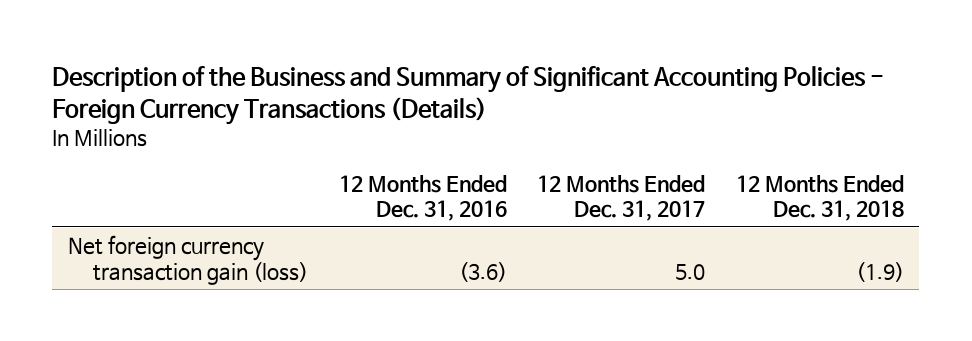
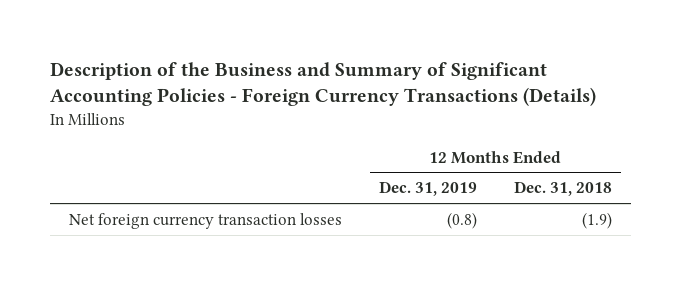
- | 12 Months Ended Dec. 31, 2016 | 12 Months Ended Dec. 31, 2017 | 12 Months Ended Dec. 31, 2018
+ | 12 Months Ended Dec. 31, 2019 | 12 Months Ended Dec. 31, 2018
- Net foreign currency transaction gain (loss) | (3.6) | 5.0 | (1.9)
+ Net foreign currency transaction losses | (0.8) | (1.9)

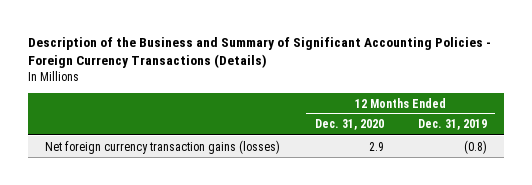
- | 12 Months Ended Dec. 31, 2019 | 12 Months Ended Dec. 31, 2018
+ | 12 Months Ended Dec. 31, 2020 | 12 Months Ended Dec. 31, 2019
- Net foreign currency transaction losses | (0.8) | (1.9)
+ Net foreign currency transaction gains (losses) | 2.9 | (0.8)

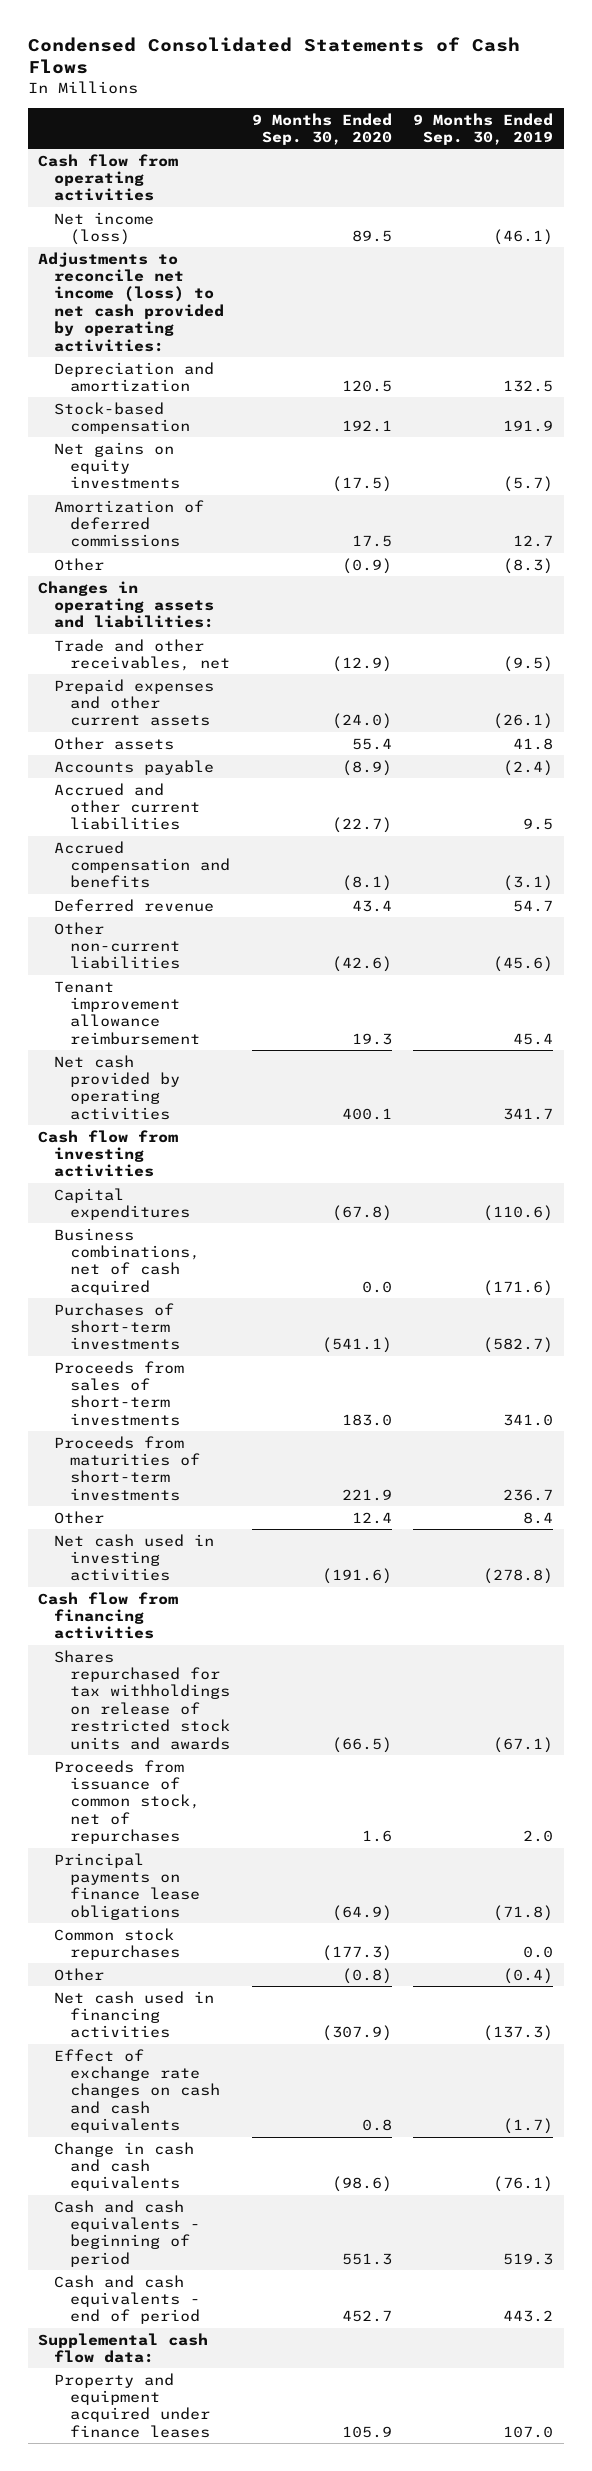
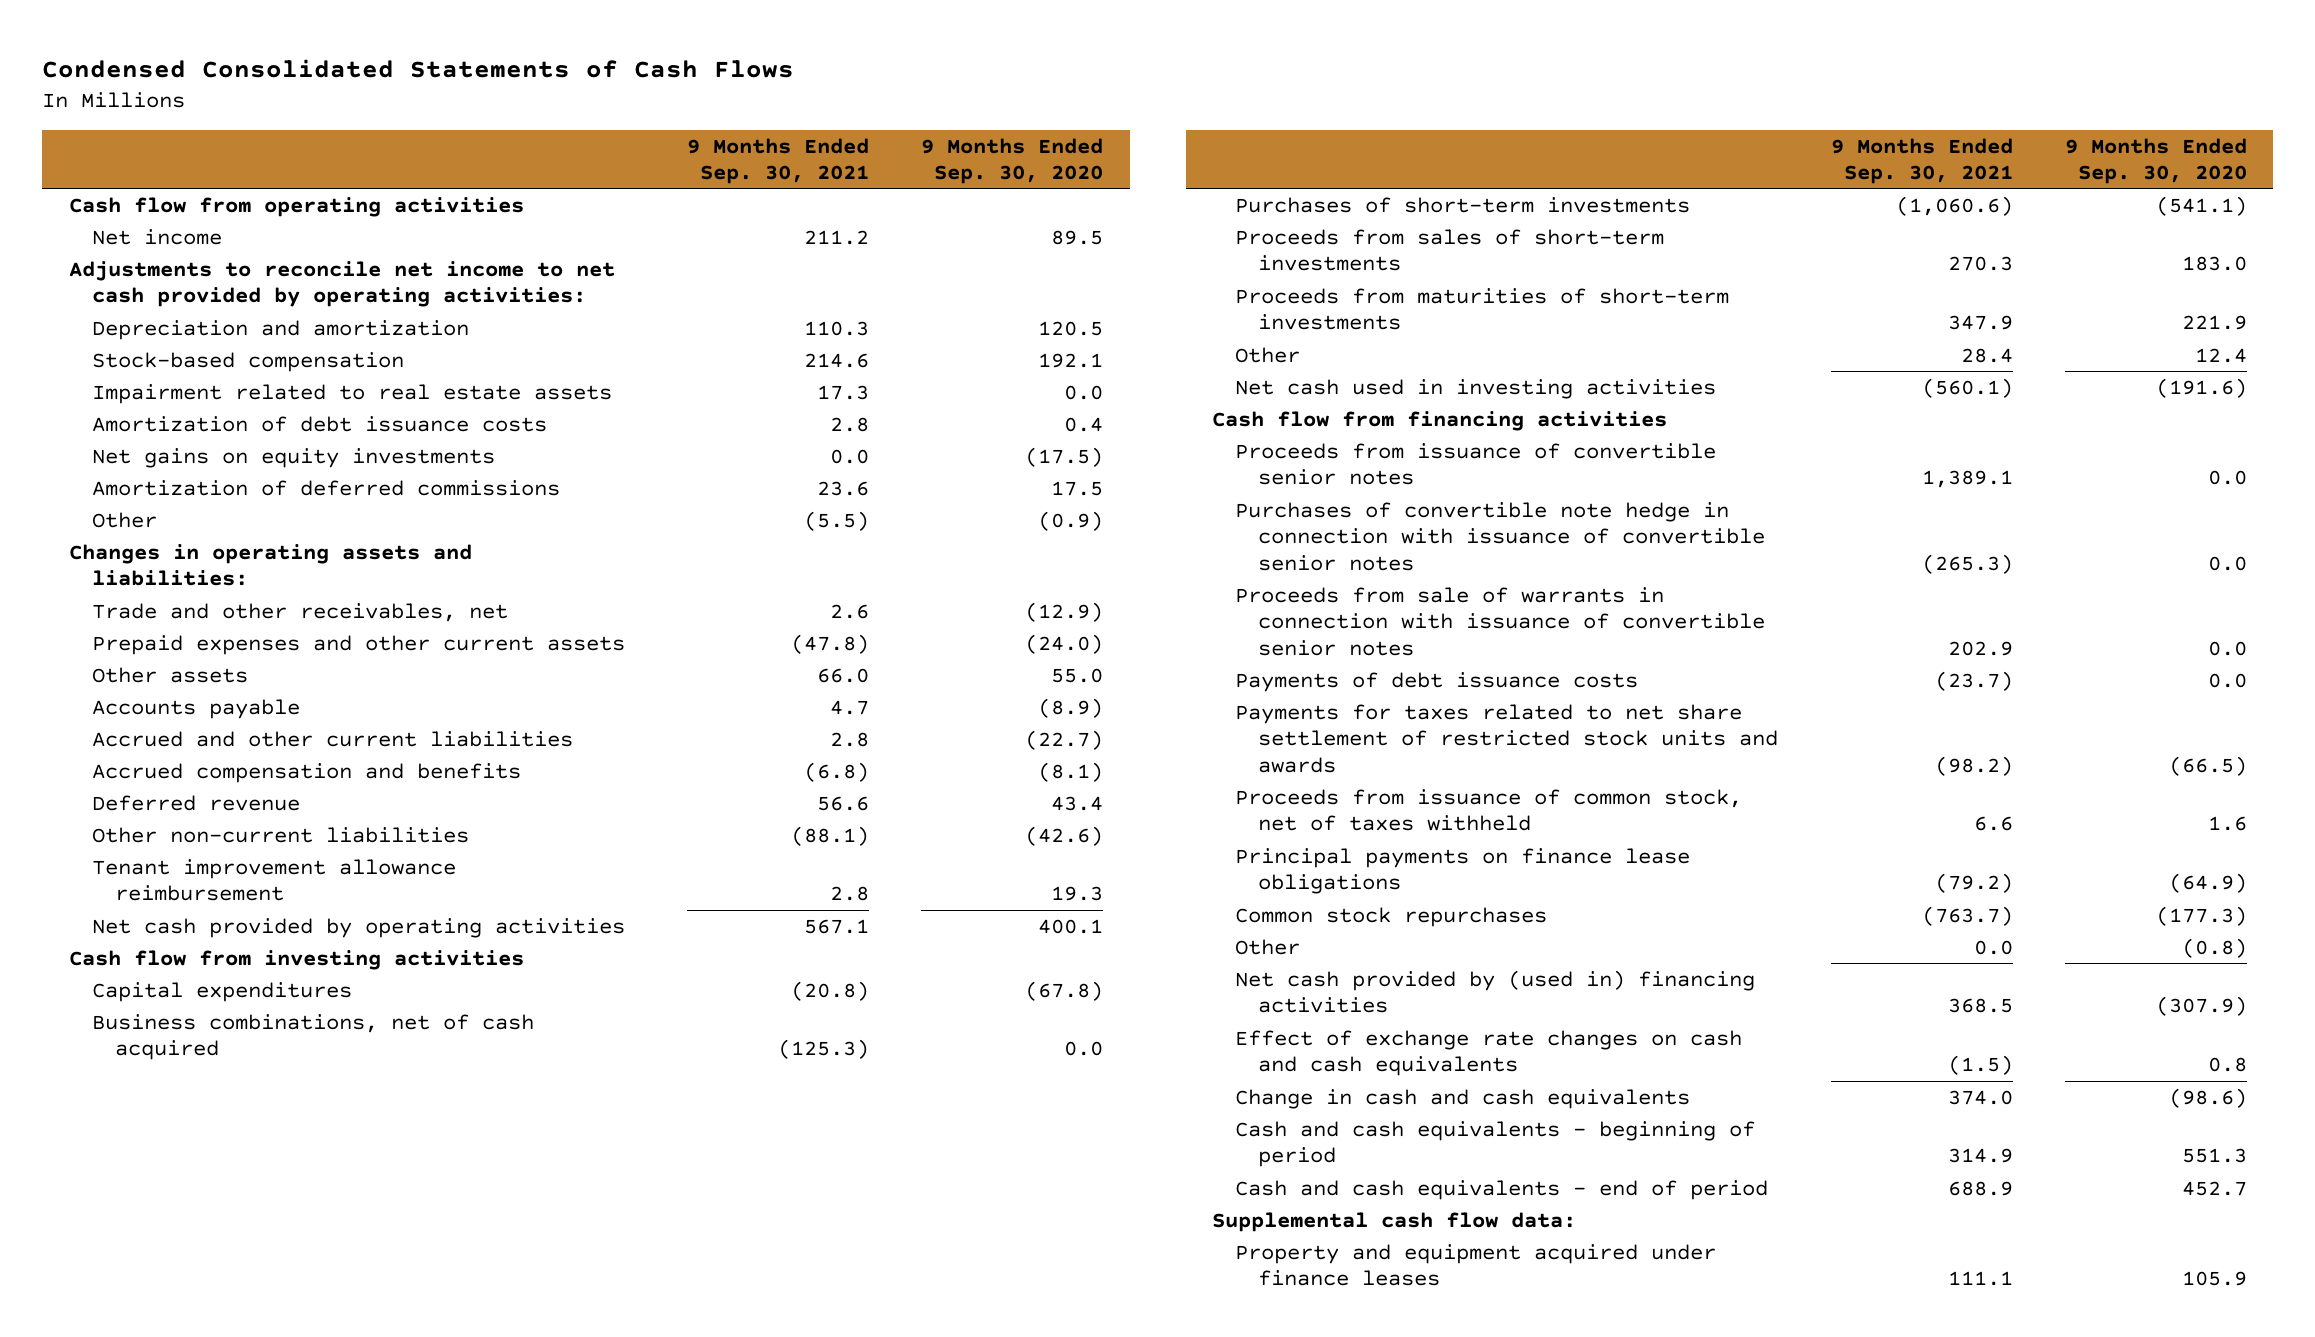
- | 9 Months Ended Sep. 30, 2020 | 9 Months Ended Sep. 30, 2019
+ | 9 Months Ended Sep. 30, 2021 | 9 Months Ended Sep. 30, 2020
- Net income (loss) | 89.5 | (46.1)
- Adjustments to reconcile net income (loss) to net cash provided by operating activities:
+ Net income | 211.2 | 89.5
+ Adjustments to reconcile net income to net cash provided by operating activities:
+ Impairment related to real estate assets | 17.3 | 0.0
+ Amortization of debt issuance costs | 2.8 | 0.4
- Other assets | 55.4 | 41.8
+ Other assets | 66.0 | 55.0
- Shares repurchased for tax withholdings on release of restricted stock units and awards | (66.5) | (67.1)
- Proceeds from issuance of common stock, net of repurchases | 1.6 | 2.0
+ Proceeds from issuance of convertible senior notes | 1,389.1 | 0.0
+ Purchases of convertible note hedge in connection with issuance of convertible senior notes | (265.3) | 0.0
+ Proceeds from sale of warrants in connection with issuance of convertible senior notes | 202.9 | 0.0
+ Payments of debt issuance costs | (23.7) | 0.0
+ Payments for taxes related to net share settlement of restricted stock units and awards | (98.2) | (66.5)
+ Proceeds from issuance of common stock, net of taxes withheld | 6.6 | 1.6
- Net cash used in financing activities | (307.9) | (137.3)
+ Net cash provided by (used in) financing activities | 368.5 | (307.9)

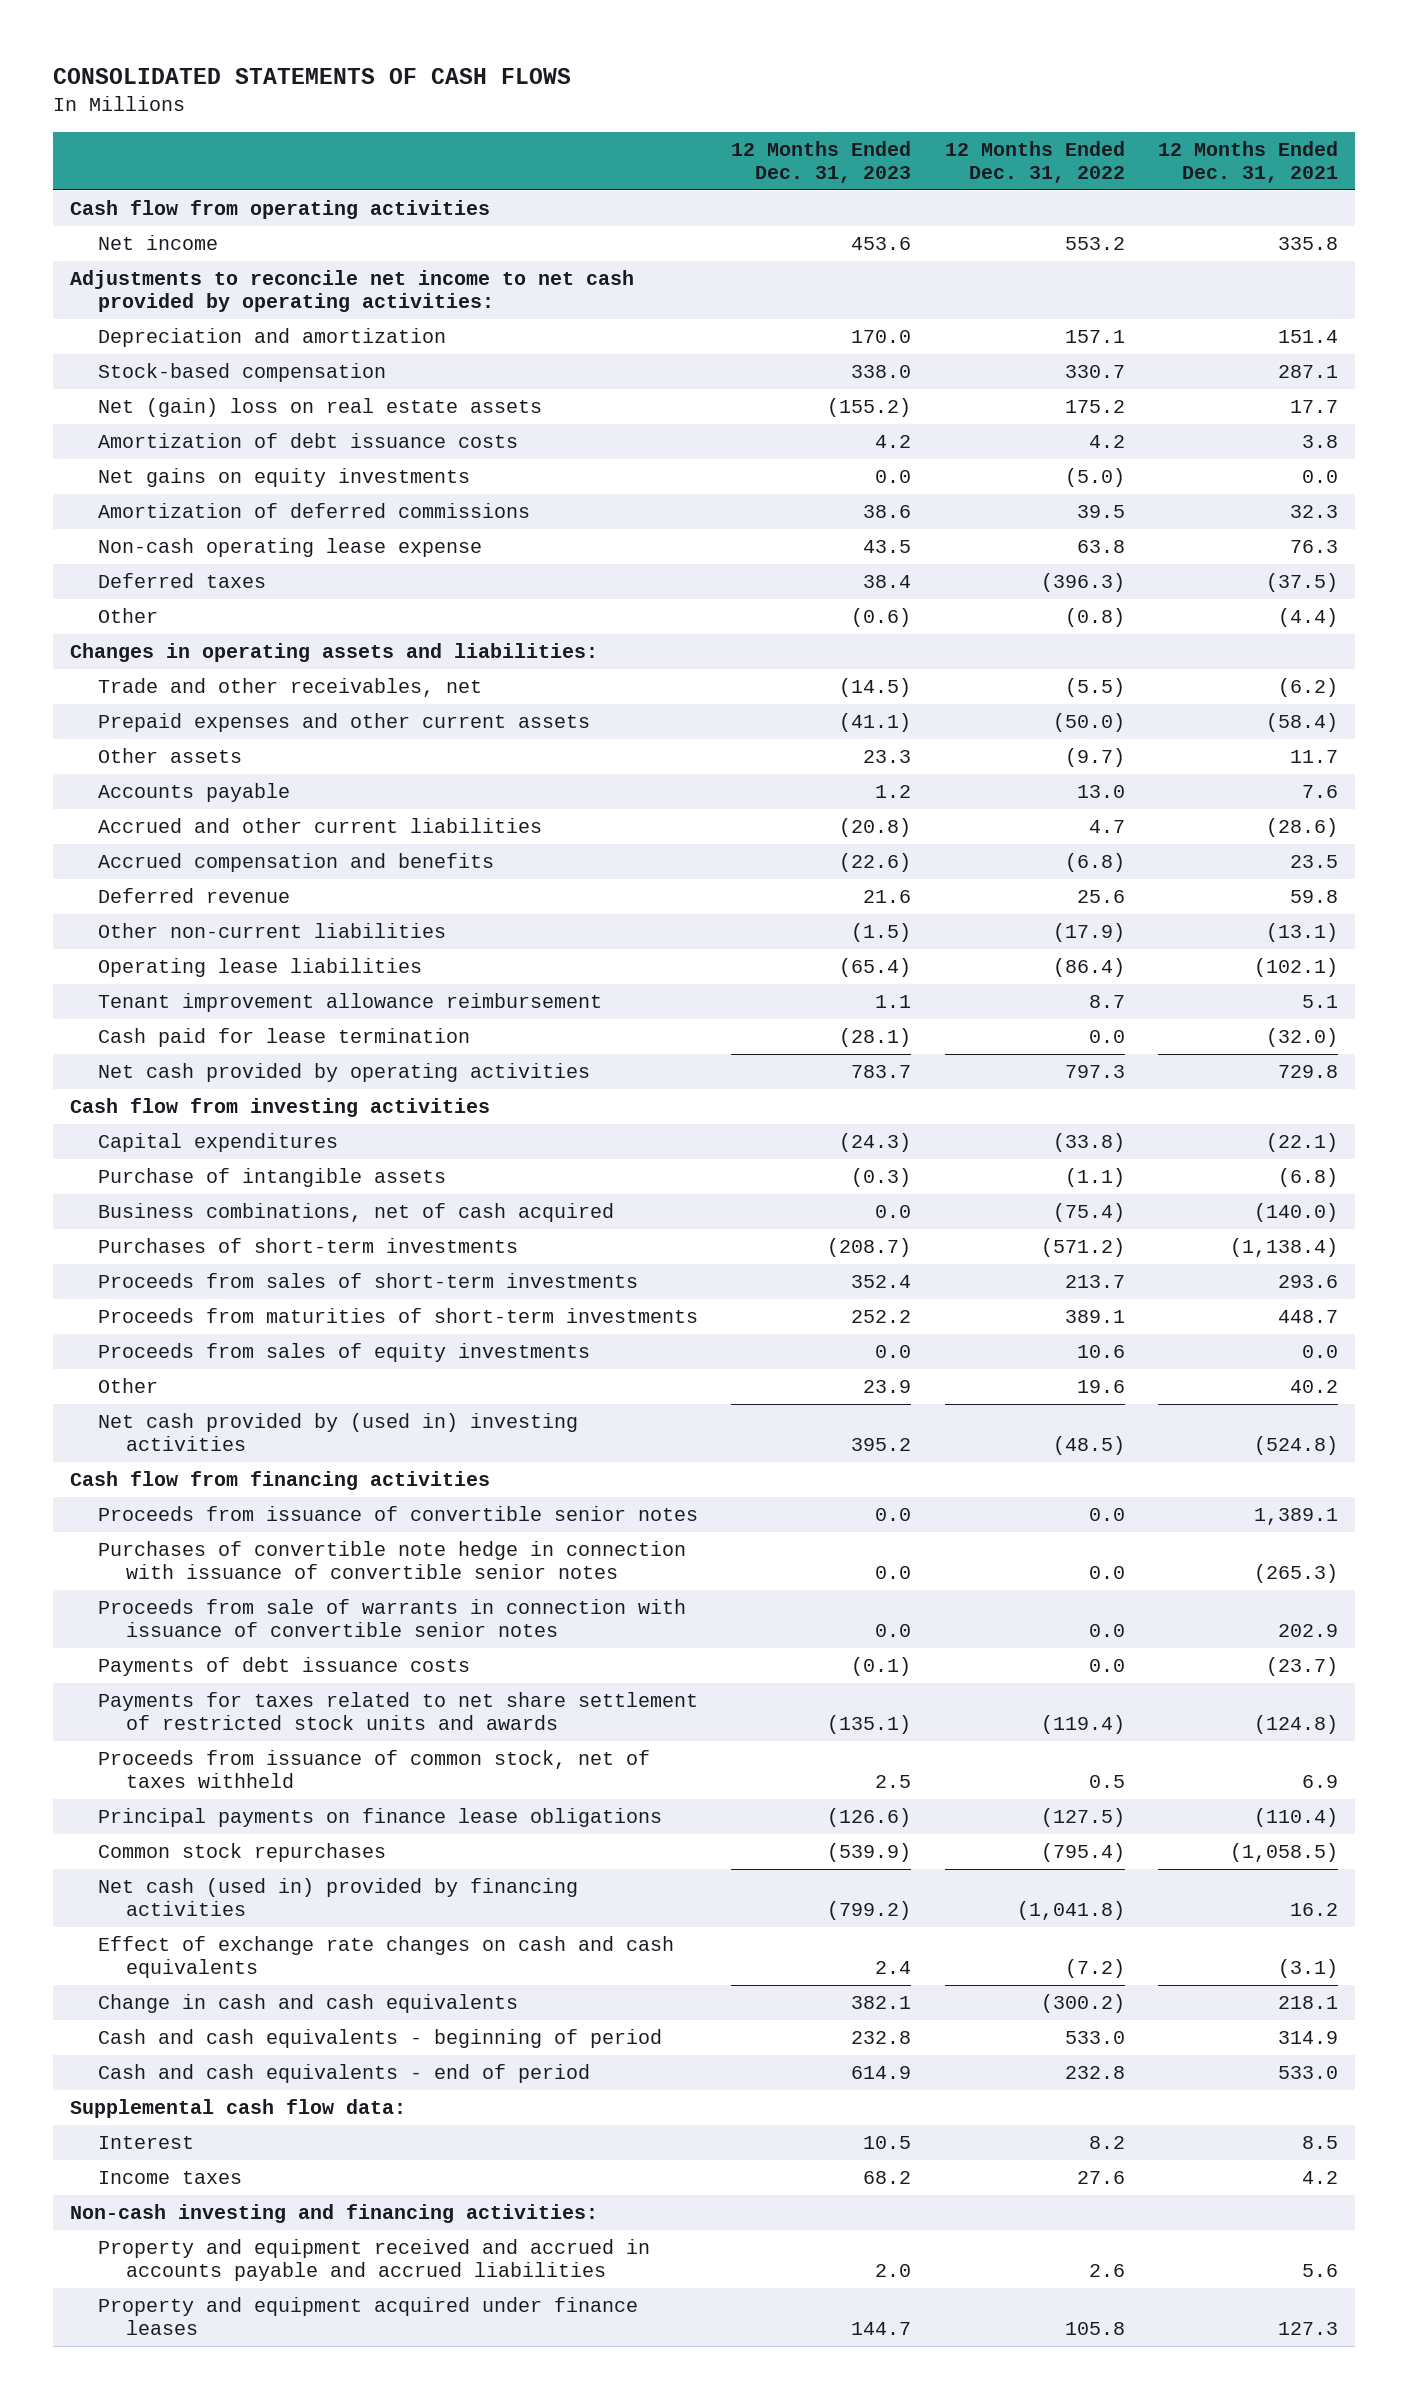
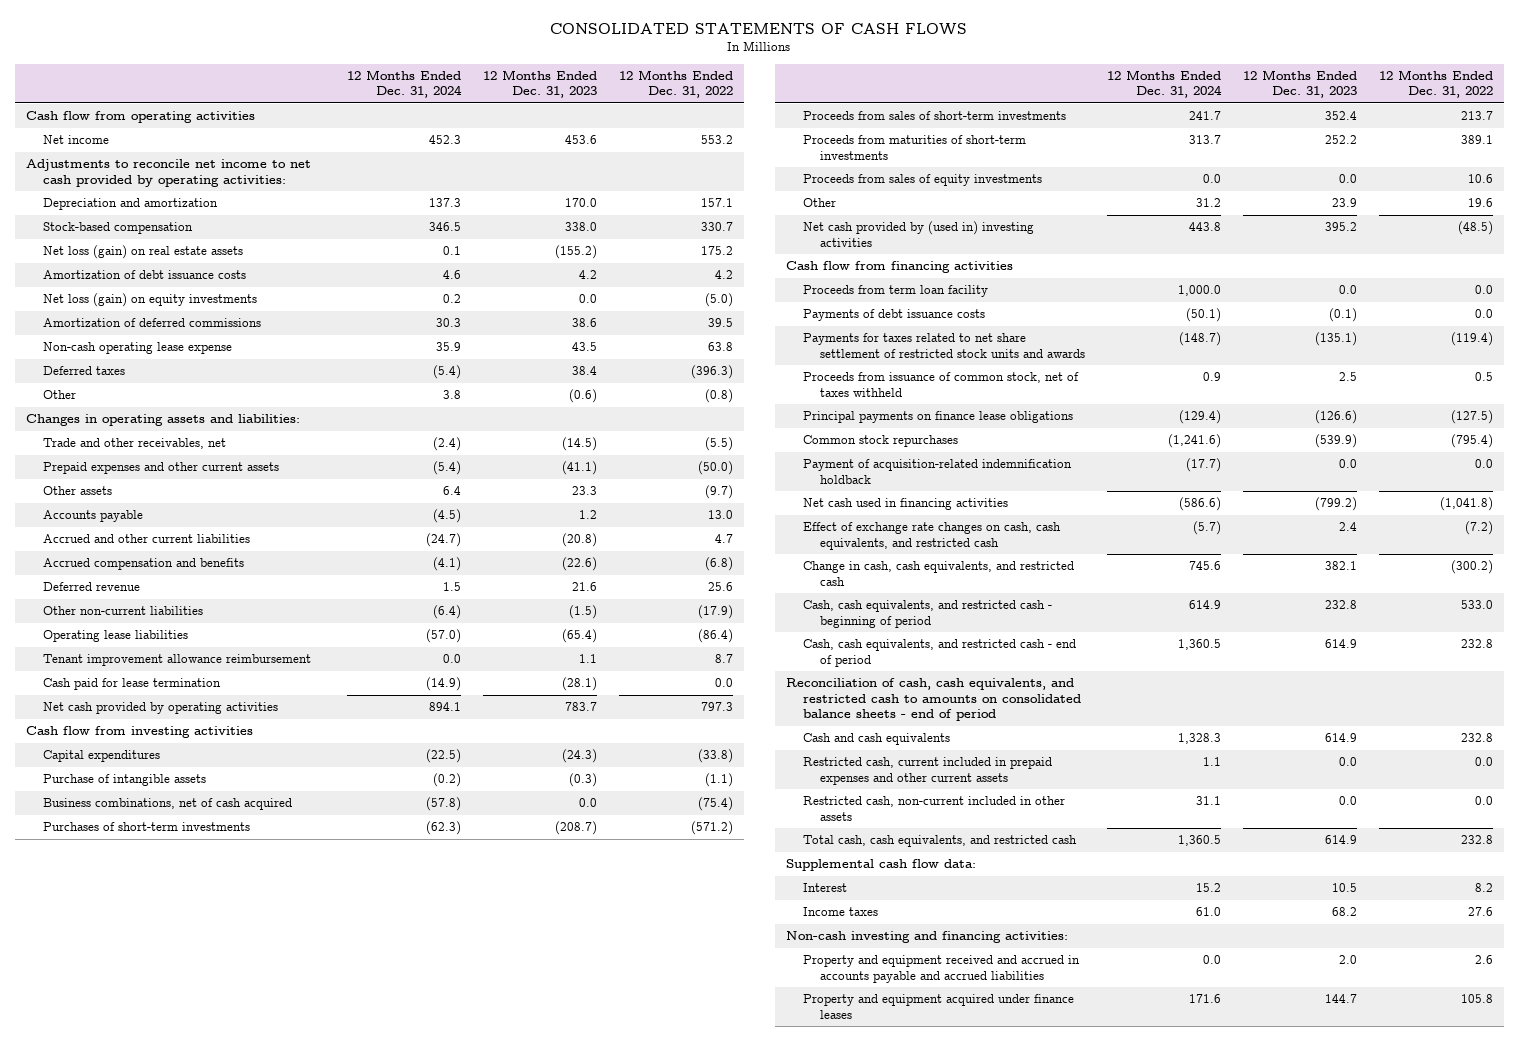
- | 12 Months Ended Dec. 31, 2023 | 12 Months Ended Dec. 31, 2022 | 12 Months Ended Dec. 31, 2021
+ | 12 Months Ended Dec. 31, 2024 | 12 Months Ended Dec. 31, 2023 | 12 Months Ended Dec. 31, 2022
- Net (gain) loss on real estate assets | (155.2) | 175.2 | 17.7
+ Net loss (gain) on real estate assets | 0.1 | (155.2) | 175.2
- Net gains on equity investments | 0.0 | (5.0) | 0.0
+ Net loss (gain) on equity investments | 0.2 | 0.0 | (5.0)
- Proceeds from issuance of convertible senior notes | 0.0 | 0.0 | 1,389.1
- Purchases of convertible note hedge in connection with issuance of convertible senior notes | 0.0 | 0.0 | (265.3)
- Proceeds from sale of warrants in connection with issuance of convertible senior notes | 0.0 | 0.0 | 202.9
+ Proceeds from term loan facility | 1,000.0 | 0.0 | 0.0
- Net cash (used in) provided by financing activities | (799.2) | (1,041.8) | 16.2
- Effect of exchange rate changes on cash and cash equivalents | 2.4 | (7.2) | (3.1)
- Change in cash and cash equivalents | 382.1 | (300.2) | 218.1
- Cash and cash equivalents - beginning of period | 232.8 | 533.0 | 314.9
- Cash and cash equivalents - end of period | 614.9 | 232.8 | 533.0
+ Payment of acquisition-related indemnification holdback | (17.7) | 0.0 | 0.0
+ Net cash used in financing activities | (586.6) | (799.2) | (1,041.8)
+ Effect of exchange rate changes on cash, cash equivalents, and restricted cash | (5.7) | 2.4 | (7.2)
+ Change in cash, cash equivalents, and restricted cash | 745.6 | 382.1 | (300.2)
+ Cash, cash equivalents, and restricted cash - beginning of period | 614.9 | 232.8 | 533.0
+ Cash, cash equivalents, and restricted cash - end of period | 1,360.5 | 614.9 | 232.8
+ Reconciliation of cash, cash equivalents, and restricted cash to amounts on consolidated balance sheets - end of period
+ Cash and cash equivalents | 1,328.3 | 614.9 | 232.8
+ Restricted cash, current included in prepaid expenses and other current assets | 1.1 | 0.0 | 0.0
+ Restricted cash, non-current included in other assets | 31.1 | 0.0 | 0.0
+ Total cash, cash equivalents, and restricted cash | 1,360.5 | 614.9 | 232.8

